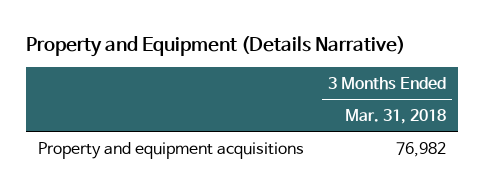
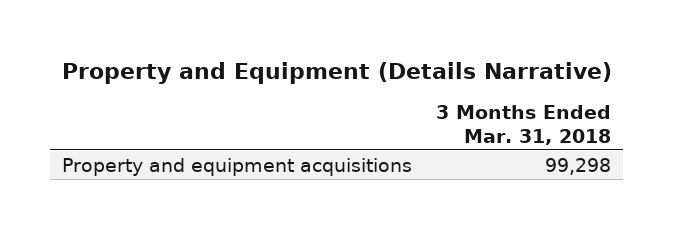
- Property and equipment acquisitions | 76,982
+ Property and equipment acquisitions | 99,298

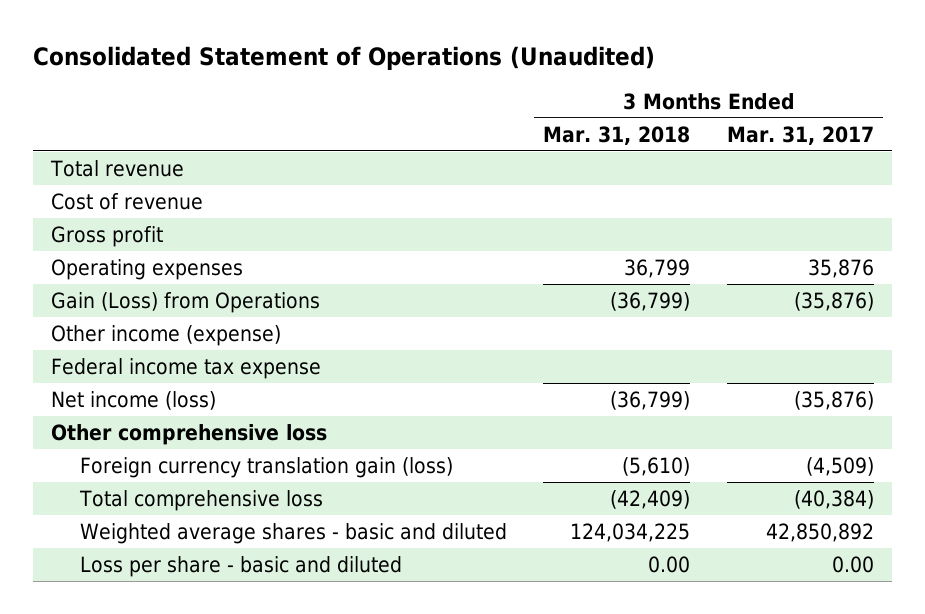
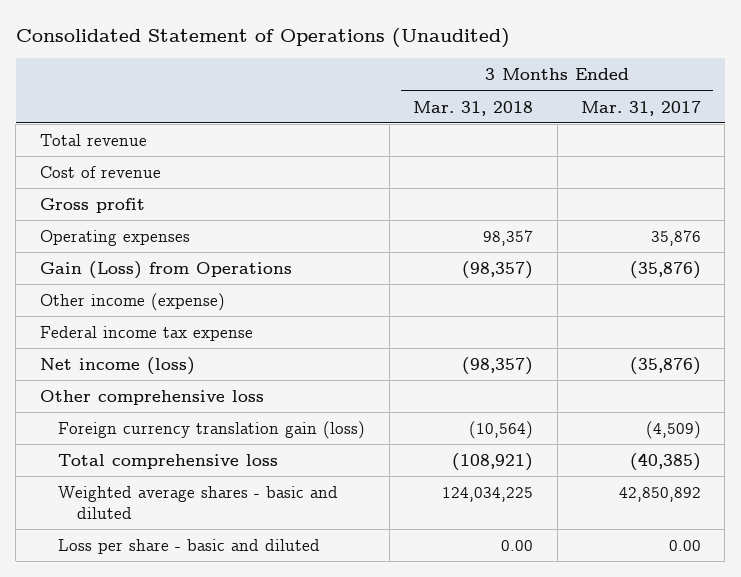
- Operating expenses | 36,799 | 35,876
- Gain (Loss) from Operations | (36,799) | (35,876)
+ Operating expenses | 98,357 | 35,876
+ Gain (Loss) from Operations | (98,357) | (35,876)
- Net income (loss) | (36,799) | (35,876)
+ Net income (loss) | (98,357) | (35,876)
- Foreign currency translation gain (loss) | (5,610) | (4,509)
- Total comprehensive loss | (42,409) | (40,384)
+ Foreign currency translation gain (loss) | (10,564) | (4,509)
+ Total comprehensive loss | (108,921) | (40,385)

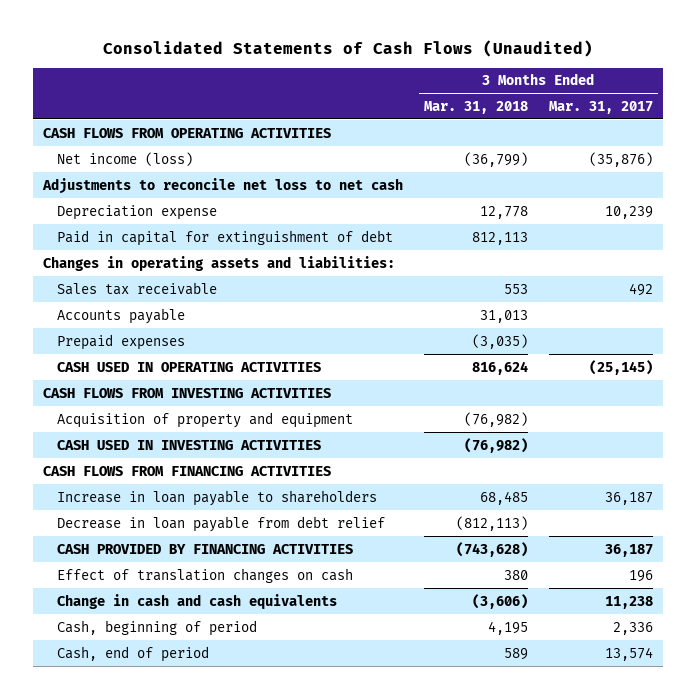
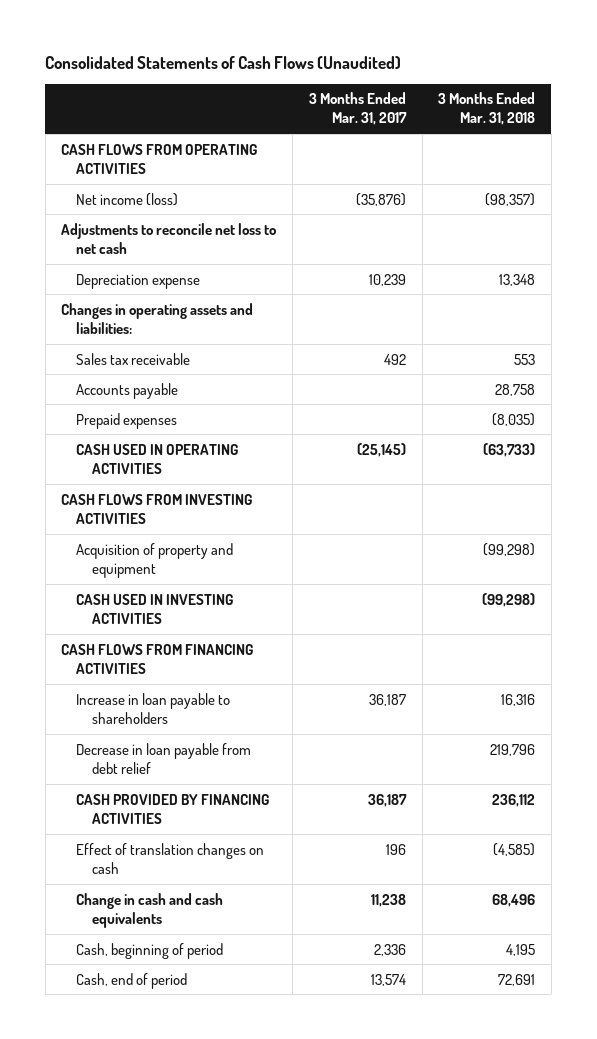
- | 3 Months Ended Mar. 31, 2018 | 3 Months Ended Mar. 31, 2017
+ | 3 Months Ended Mar. 31, 2017 | 3 Months Ended Mar. 31, 2018
- Net income (loss) | (36,799) | (35,876)
+ Net income (loss) | (35,876) | (98,357)
- Depreciation expense | 12,778 | 10,239
- Paid in capital for extinguishment of debt | 812,113 |
+ Depreciation expense | 10,239 | 13,348
- Accounts payable | 31,013 |
- Prepaid expenses | (3,035) |
- CASH USED IN OPERATING ACTIVITIES | 816,624 | (25,145)
+ Accounts payable | | 28,758
+ Prepaid expenses | | (8,035)
+ CASH USED IN OPERATING ACTIVITIES | (25,145) | (63,733)
- Acquisition of property and equipment | (76,982) |
- CASH USED IN INVESTING ACTIVITIES | (76,982) |
+ Acquisition of property and equipment | | (99,298)
+ CASH USED IN INVESTING ACTIVITIES | | (99,298)
- Increase in loan payable to shareholders | 68,485 | 36,187
- Decrease in loan payable from debt relief | (812,113) |
- CASH PROVIDED BY FINANCING ACTIVITIES | (743,628) | 36,187
- Effect of translation changes on cash | 380 | 196
- Change in cash and cash equivalents | (3,606) | 11,238
+ Increase in loan payable to shareholders | 36,187 | 16,316
+ Decrease in loan payable from debt relief | | 219,796
+ CASH PROVIDED BY FINANCING ACTIVITIES | 36,187 | 236,112
+ Effect of translation changes on cash | 196 | (4,585)
+ Change in cash and cash equivalents | 11,238 | 68,496
- Cash, end of period | 589 | 13,574
+ Cash, end of period | 13,574 | 72,691

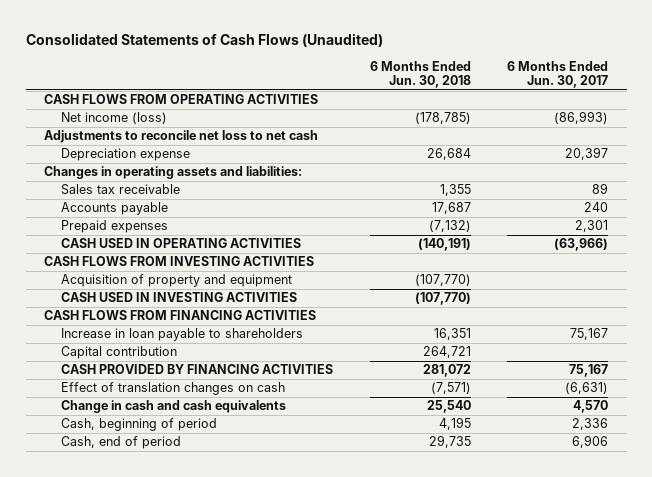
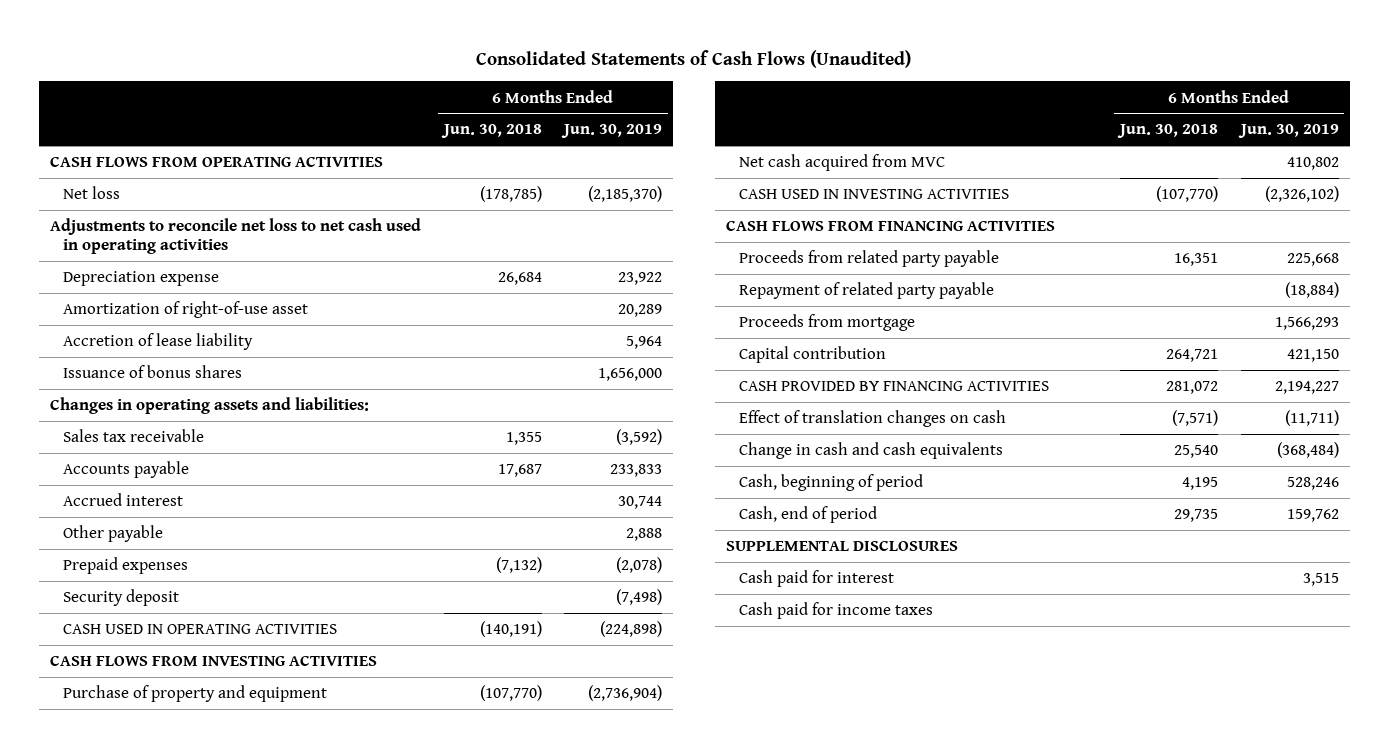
- | 6 Months Ended Jun. 30, 2018 | 6 Months Ended Jun. 30, 2017
+ | 6 Months Ended Jun. 30, 2018 | 6 Months Ended Jun. 30, 2019
- Net income (loss) | (178,785) | (86,993)
- Adjustments to reconcile net loss to net cash
+ Net loss | (178,785) | (2,185,370)
+ Adjustments to reconcile net loss to net cash used in operating activities
+ Amortization of right-of-use asset | | 20,289
+ Accretion of lease liability | | 5,964
+ Issuance of bonus shares | | 1,656,000
+ Accrued interest | | 30,744
+ Other payable | | 2,888
+ Security deposit | | (7,498)
- Acquisition of property and equipment | (107,770) |
+ Purchase of property and equipment | (107,770) | (2,736,904)
+ Net cash acquired from MVC | | 410,802
- Increase in loan payable to shareholders | 16,351 | 75,167
+ Proceeds from related party payable | 16,351 | 225,668
+ Repayment of related party payable | | (18,884)
+ Proceeds from mortgage | | 1,566,293
+ SUPPLEMENTAL DISCLOSURES
+ Cash paid for interest | | 3,515
+ Cash paid for income taxes

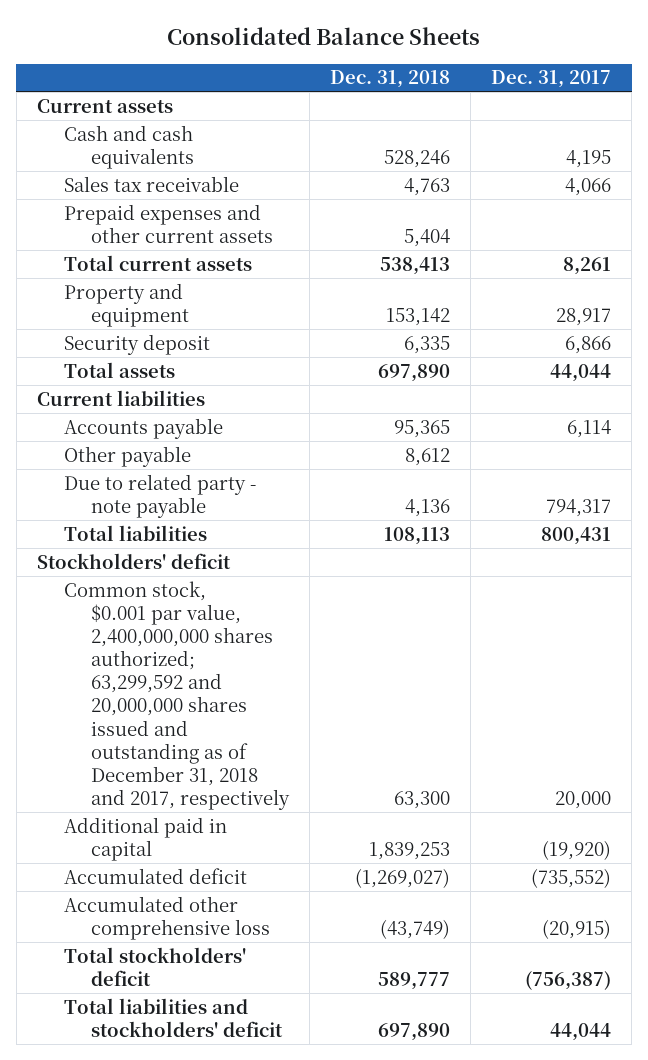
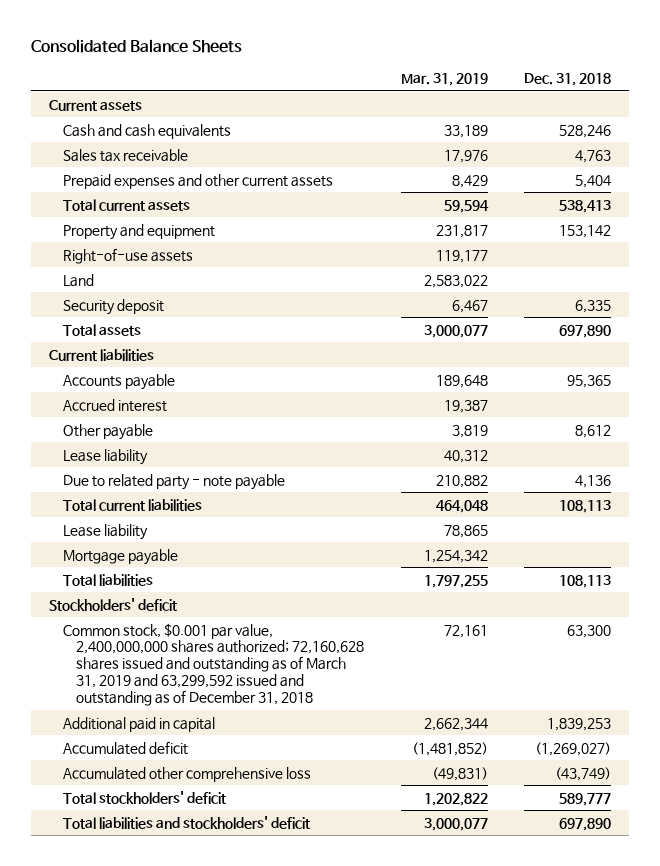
- | Dec. 31, 2018 | Dec. 31, 2017
+ | Mar. 31, 2019 | Dec. 31, 2018
+ Right-of-use assets | 119,177 |
+ Land | 2,583,022 |
+ Accrued interest | 19,387 |
+ Lease liability | 40,312 |
+ Total current liabilities | 464,048 | 108,113
+ Lease liability | 78,865 |
+ Mortgage payable | 1,254,342 |
- Common stock, $0.001 par value, 2,400,000,000 shares authorized; 63,299,592 and 20,000,000 shares issued and outstanding as of December 31, 2018 and 2017, respectively | 63,300 | 20,000
+ Common stock, $0.001 par value, 2,400,000,000 shares authorized; 72,160,628 shares issued and outstanding as of March 31, 2019 and 63,299,592 issued and outstanding as of December 31, 2018 | 72,161 | 63,300

